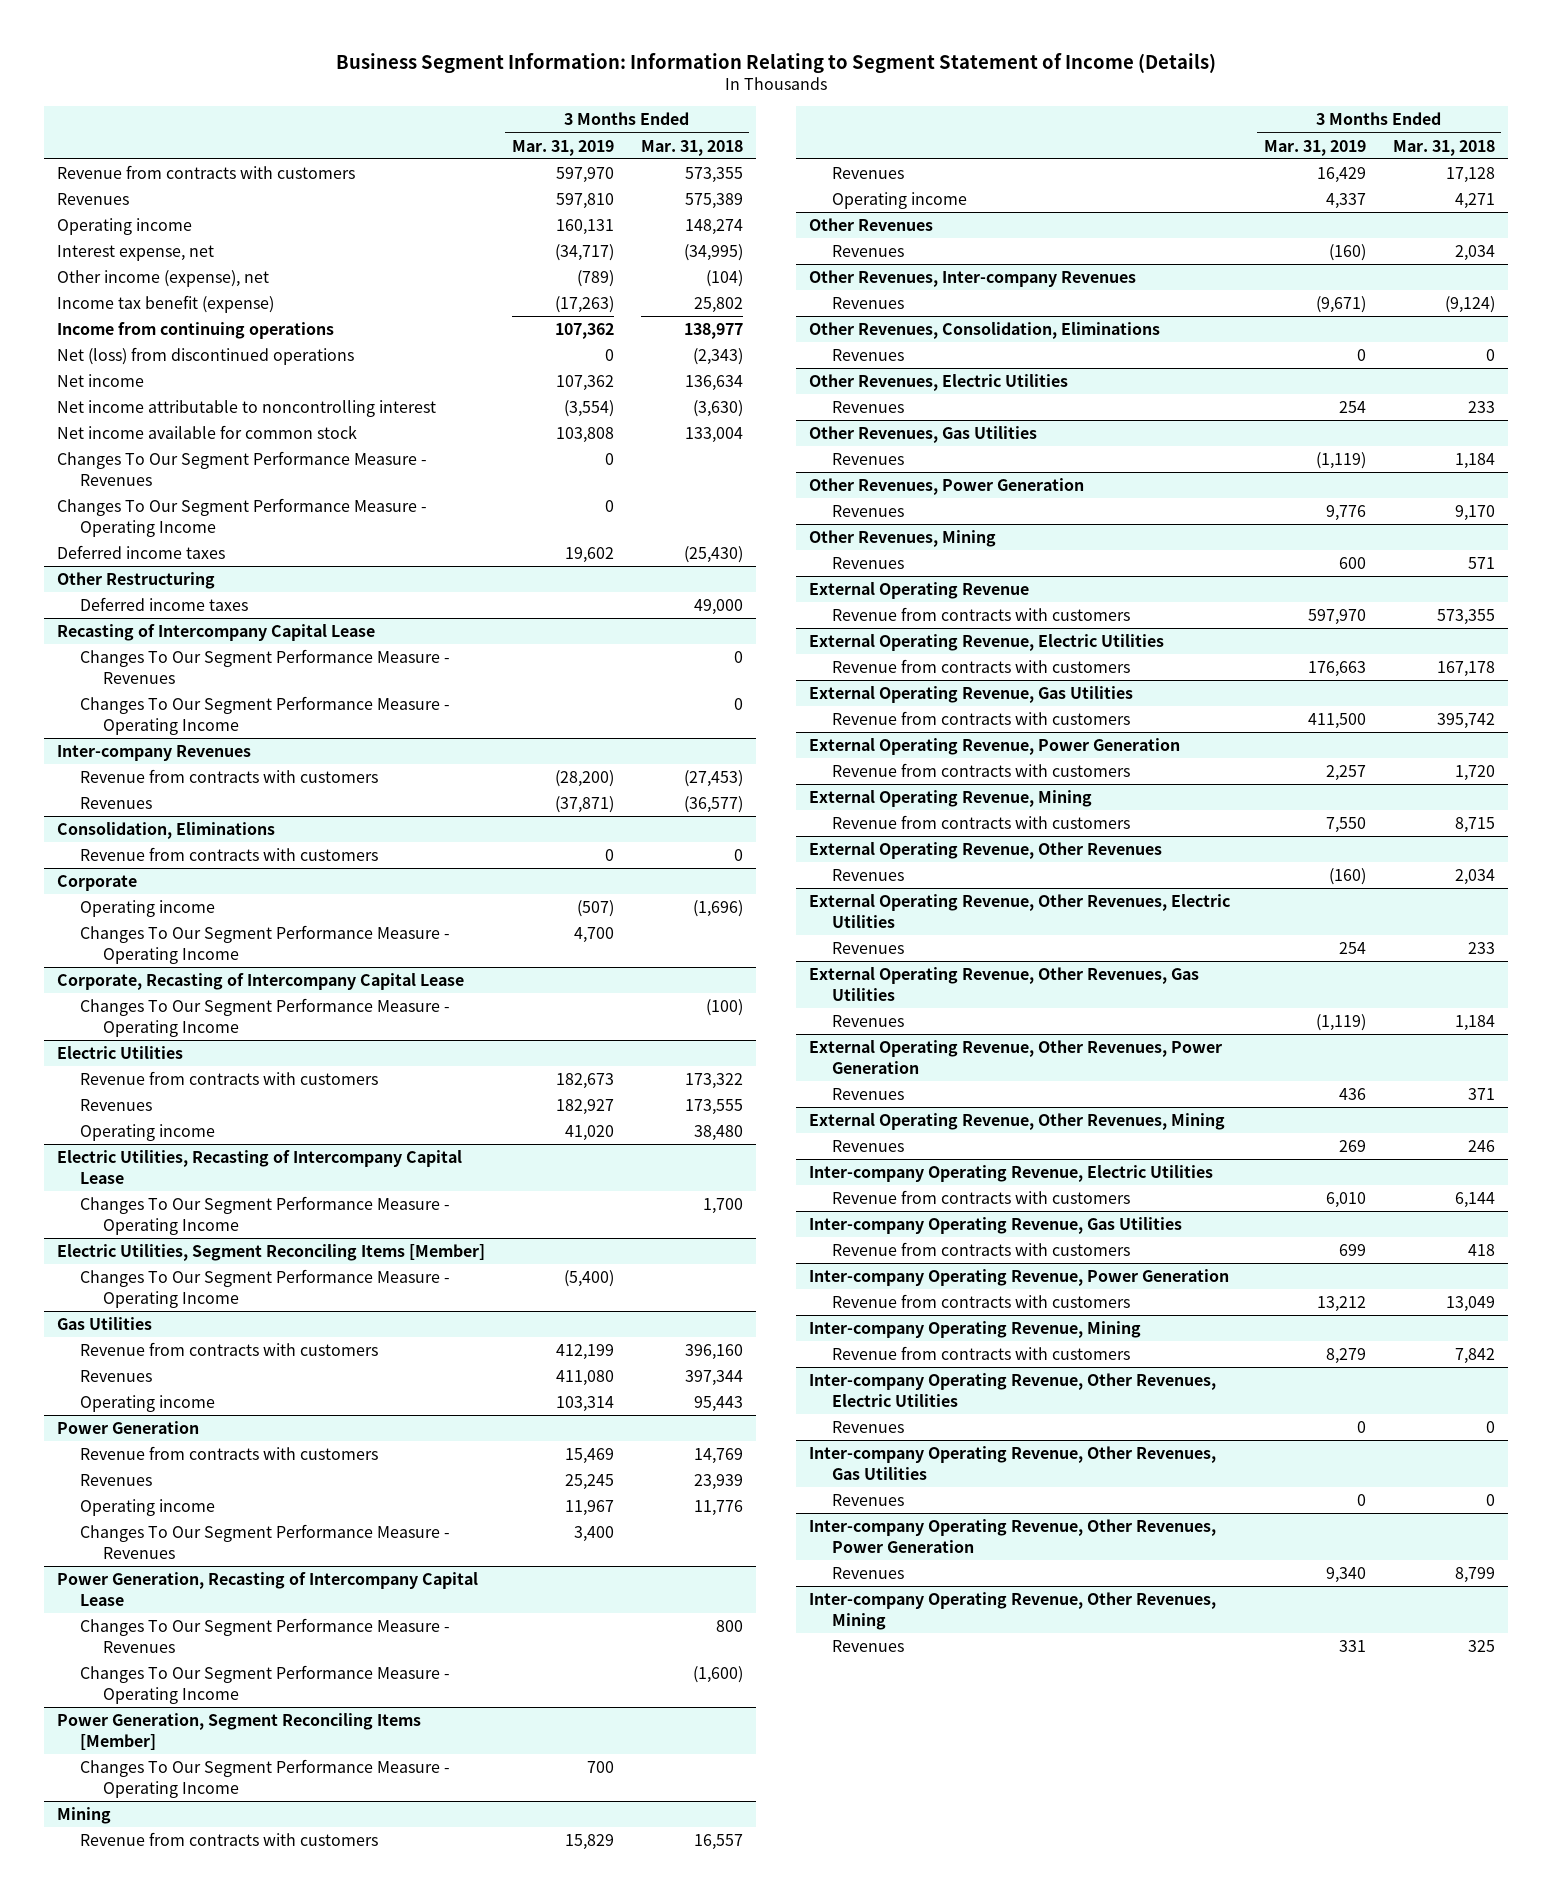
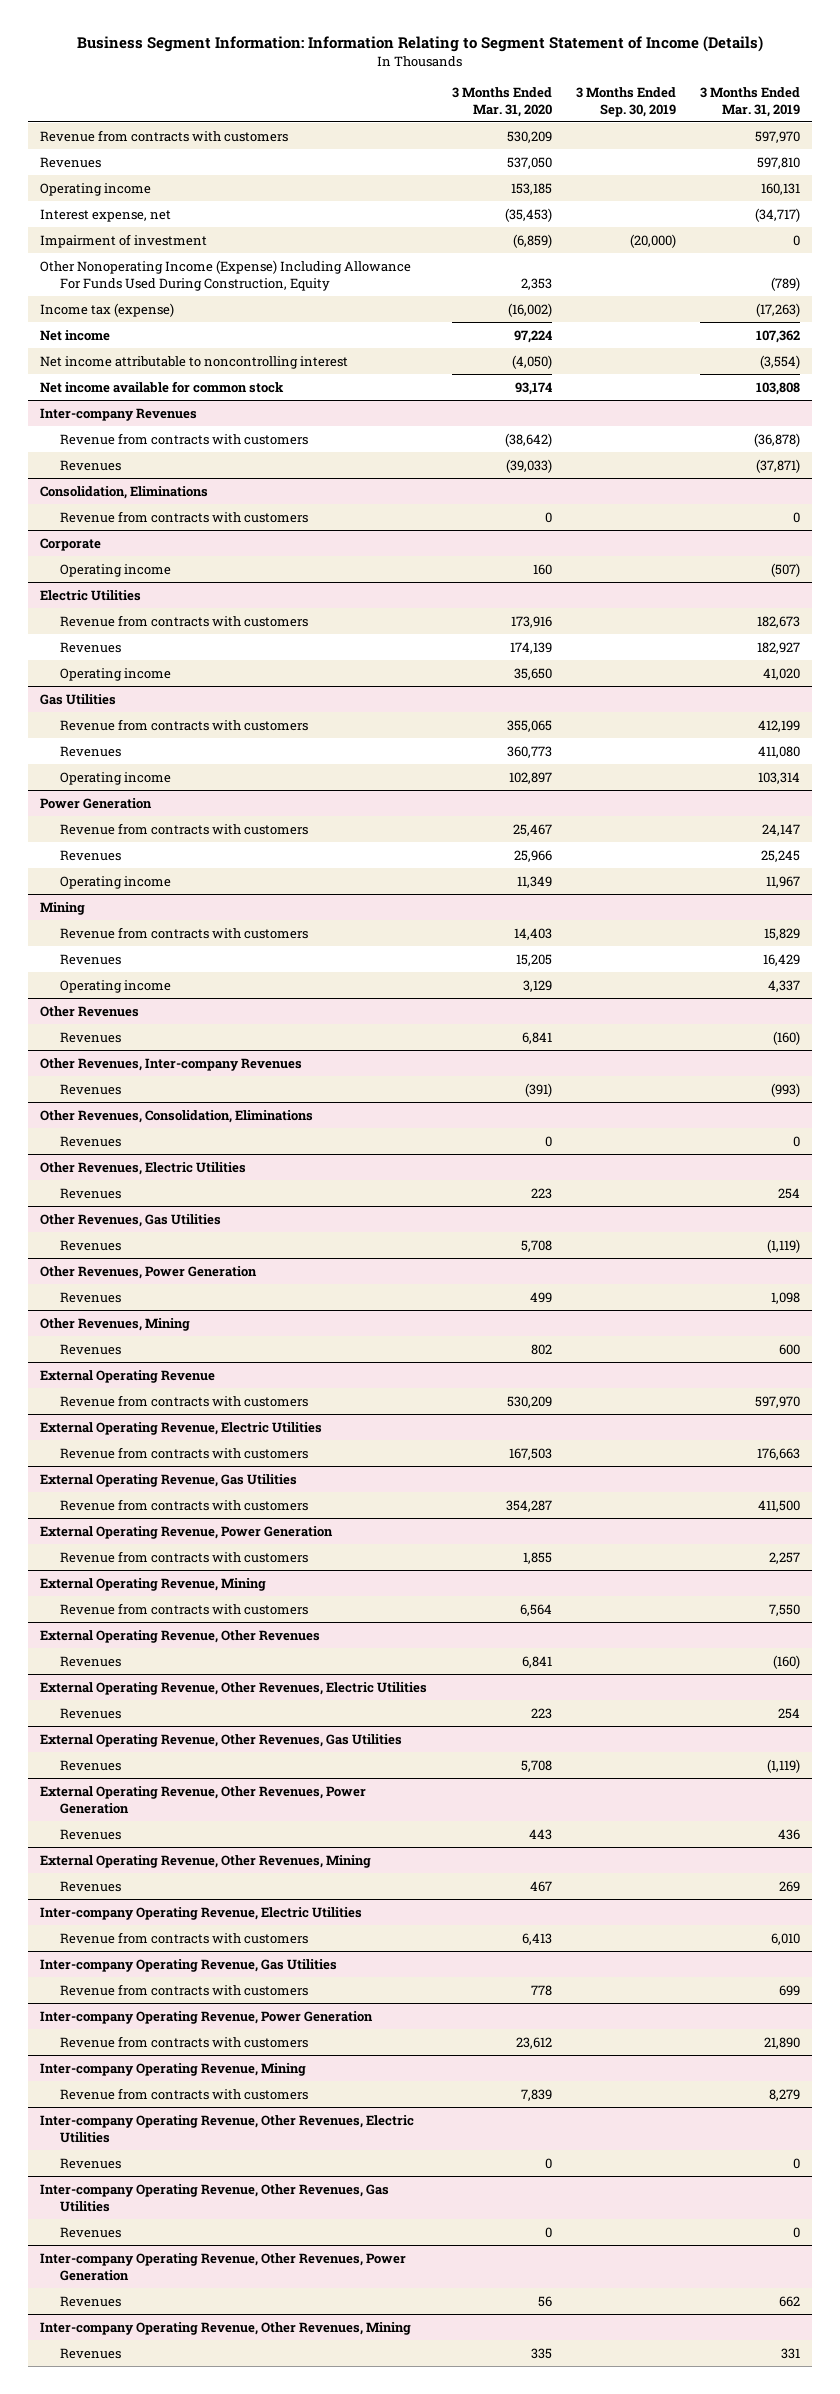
- | 3 Months Ended Mar. 31, 2019 | 3 Months Ended Mar. 31, 2018
+ | 3 Months Ended Mar. 31, 2020 | 3 Months Ended Sep. 30, 2019 | 3 Months Ended Mar. 31, 2019
- Other income (expense), net | (789) | (104)
- Income tax benefit (expense) | (17,263) | 25,802
- Income from continuing operations | 107,362 | 138,977
- Net (loss) from discontinued operations | 0 | (2,343)
+ Impairment of investment | (6,859) | (20,000) | 0
+ Other Nonoperating Income (Expense) Including Allowance For Funds Used During Construction, Equity | 2,353 | | (789)
+ Income tax (expense) | (16,002) | | (17,263)
- Changes To Our Segment Performance Measure - Revenues | 0 |
- Changes To Our Segment Performance Measure - Operating Income | 0 |
- Deferred income taxes | 19,602 | (25,430)
- Other Restructuring
- Deferred income taxes | | 49,000
- Recasting of Intercompany Capital Lease
- Changes To Our Segment Performance Measure - Revenues | | 0
- Changes To Our Segment Performance Measure - Operating Income | | 0
@ Inter-company Revenues
- Revenue from contracts with customers | (28,200) | (27,453)
+ Revenue from contracts with customers | (38,642) | | (36,878)
@ Corporate
- Changes To Our Segment Performance Measure - Operating Income | 4,700 |
- Corporate, Recasting of Intercompany Capital Lease
- Changes To Our Segment Performance Measure - Operating Income | | (100)
- Electric Utilities, Recasting of Intercompany Capital Lease
- Changes To Our Segment Performance Measure - Operating Income | | 1,700
- Electric Utilities, Segment Reconciling Items [Member]
- Changes To Our Segment Performance Measure - Operating Income | (5,400) |
@ Power Generation
- Revenue from contracts with customers | 15,469 | 14,769
+ Revenue from contracts with customers | 25,467 | | 24,147
- Changes To Our Segment Performance Measure - Revenues | 3,400 |
- Power Generation, Recasting of Intercompany Capital Lease
- Changes To Our Segment Performance Measure - Revenues | | 800
- Changes To Our Segment Performance Measure - Operating Income | | (1,600)
- Power Generation, Segment Reconciling Items [Member]
- Changes To Our Segment Performance Measure - Operating Income | 700 |
@ Other Revenues, Inter-company Revenues
- Revenues | (9,671) | (9,124)
+ Revenues | (391) | | (993)
@ Other Revenues, Power Generation
- Revenues | 9,776 | 9,170
+ Revenues | 499 | | 1,098
@ Inter-company Operating Revenue, Power Generation
- Revenue from contracts with customers | 13,212 | 13,049
+ Revenue from contracts with customers | 23,612 | | 21,890
@ Inter-company Operating Revenue, Other Revenues, Power Generation
- Revenues | 9,340 | 8,799
+ Revenues | 56 | | 662

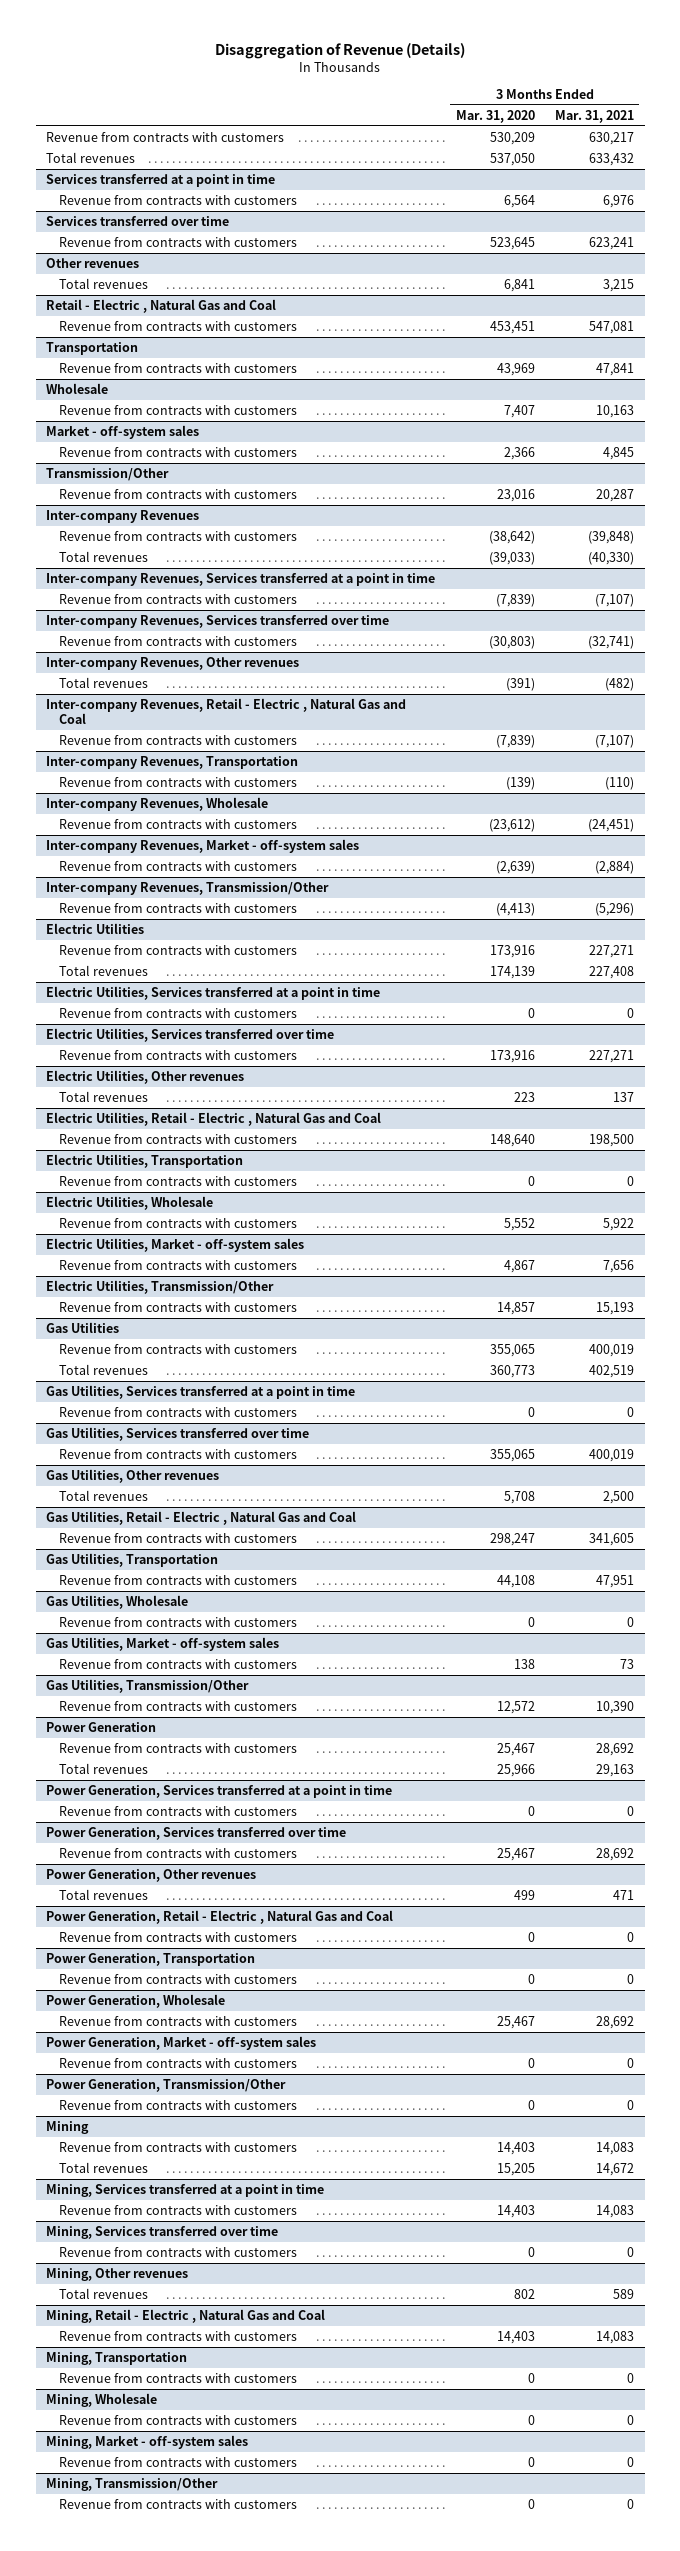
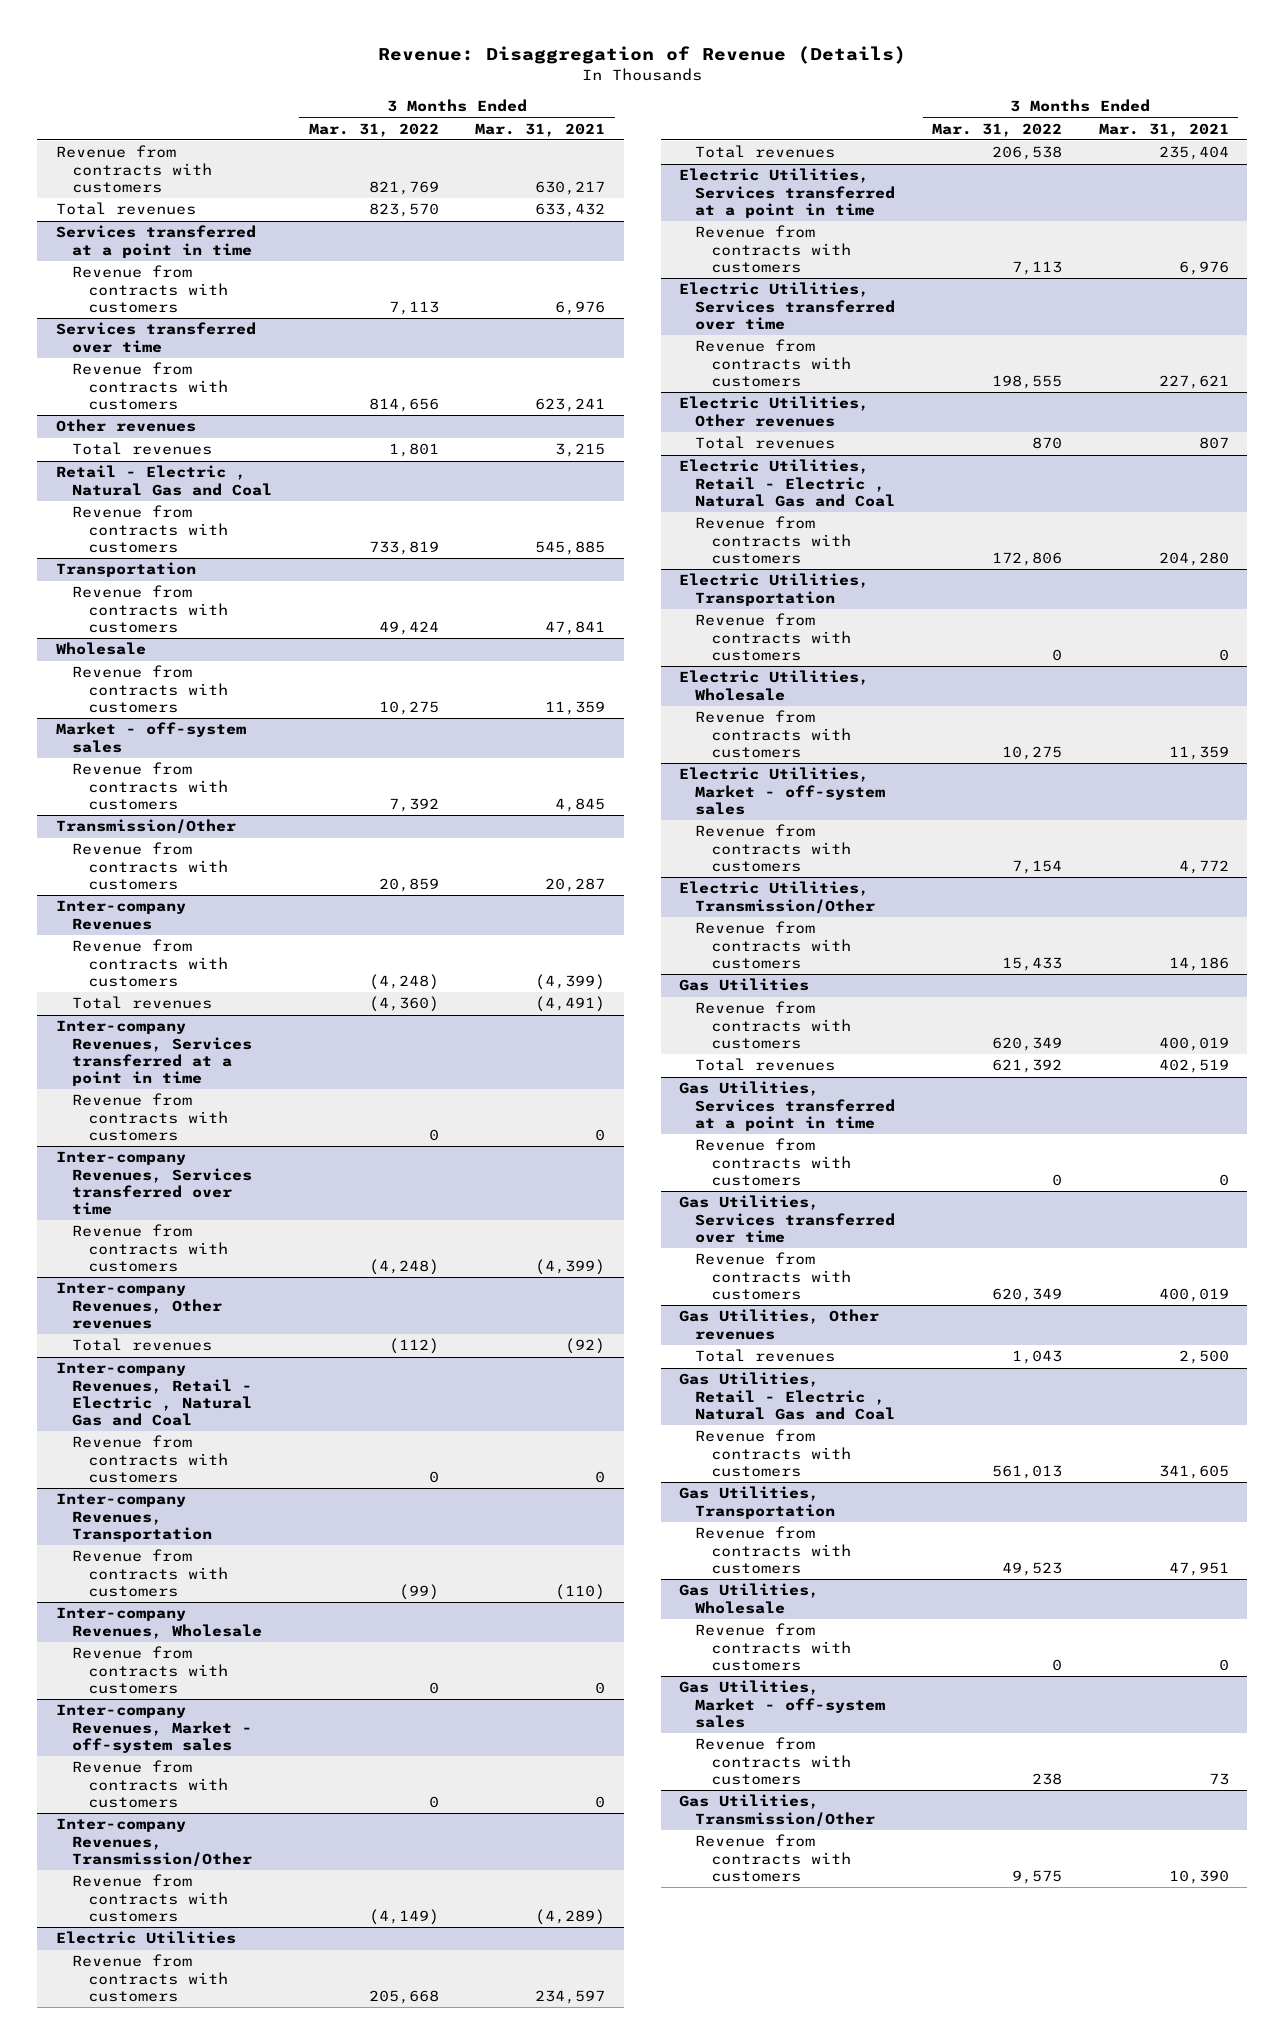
- Disaggregation of Revenue (Details)
+ Revenue: Disaggregation of Revenue (Details)
- | 3 Months Ended Mar. 31, 2020 | 3 Months Ended Mar. 31, 2021
+ | 3 Months Ended Mar. 31, 2022 | 3 Months Ended Mar. 31, 2021
@ Retail - Electric , Natural Gas and Coal
- Revenue from contracts with customers | 453,451 | 547,081
+ Revenue from contracts with customers | 733,819 | 545,885
@ Wholesale
- Revenue from contracts with customers | 7,407 | 10,163
+ Revenue from contracts with customers | 10,275 | 11,359
@ Inter-company Revenues
- Revenue from contracts with customers | (38,642) | (39,848)
- Total revenues | (39,033) | (40,330)
+ Revenue from contracts with customers | (4,248) | (4,399)
+ Total revenues | (4,360) | (4,491)
@ Inter-company Revenues, Services transferred at a point in time
- Revenue from contracts with customers | (7,839) | (7,107)
+ Revenue from contracts with customers | 0 | 0
@ Inter-company Revenues, Services transferred over time
- Revenue from contracts with customers | (30,803) | (32,741)
+ Revenue from contracts with customers | (4,248) | (4,399)
@ Inter-company Revenues, Other revenues
- Total revenues | (391) | (482)
+ Total revenues | (112) | (92)
@ Inter-company Revenues, Retail - Electric , Natural Gas and Coal
- Revenue from contracts with customers | (7,839) | (7,107)
+ Revenue from contracts with customers | 0 | 0
@ Inter-company Revenues, Wholesale
- Revenue from contracts with customers | (23,612) | (24,451)
+ Revenue from contracts with customers | 0 | 0
@ Inter-company Revenues, Market - off-system sales
- Revenue from contracts with customers | (2,639) | (2,884)
+ Revenue from contracts with customers | 0 | 0
@ Inter-company Revenues, Transmission/Other
- Revenue from contracts with customers | (4,413) | (5,296)
+ Revenue from contracts with customers | (4,149) | (4,289)
@ Electric Utilities
- Revenue from contracts with customers | 173,916 | 227,271
- Total revenues | 174,139 | 227,408
+ Revenue from contracts with customers | 205,668 | 234,597
+ Total revenues | 206,538 | 235,404
@ Electric Utilities, Services transferred at a point in time
- Revenue from contracts with customers | 0 | 0
+ Revenue from contracts with customers | 7,113 | 6,976
@ Electric Utilities, Services transferred over time
- Revenue from contracts with customers | 173,916 | 227,271
+ Revenue from contracts with customers | 198,555 | 227,621
@ Electric Utilities, Other revenues
- Total revenues | 223 | 137
+ Total revenues | 870 | 807
@ Electric Utilities, Retail - Electric , Natural Gas and Coal
- Revenue from contracts with customers | 148,640 | 198,500
+ Revenue from contracts with customers | 172,806 | 204,280
@ Electric Utilities, Wholesale
- Revenue from contracts with customers | 5,552 | 5,922
+ Revenue from contracts with customers | 10,275 | 11,359
@ Electric Utilities, Market - off-system sales
- Revenue from contracts with customers | 4,867 | 7,656
+ Revenue from contracts with customers | 7,154 | 4,772
@ Electric Utilities, Transmission/Other
- Revenue from contracts with customers | 14,857 | 15,193
+ Revenue from contracts with customers | 15,433 | 14,186
- Power Generation
- Revenue from contracts with customers | 25,467 | 28,692
- Total revenues | 25,966 | 29,163
- Power Generation, Services transferred at a point in time
- Revenue from contracts with customers | 0 | 0
- Power Generation, Services transferred over time
- Revenue from contracts with customers | 25,467 | 28,692
- Power Generation, Other revenues
- Total revenues | 499 | 471
- Power Generation, Retail - Electric , Natural Gas and Coal
- Revenue from contracts with customers | 0 | 0
- Power Generation, Transportation
- Revenue from contracts with customers | 0 | 0
- Power Generation, Wholesale
- Revenue from contracts with customers | 25,467 | 28,692
- Power Generation, Market - off-system sales
- Revenue from contracts with customers | 0 | 0
- Power Generation, Transmission/Other
- Revenue from contracts with customers | 0 | 0
- Mining
- Revenue from contracts with customers | 14,403 | 14,083
- Total revenues | 15,205 | 14,672
- Mining, Services transferred at a point in time
- Revenue from contracts with customers | 14,403 | 14,083
- Mining, Services transferred over time
- Revenue from contracts with customers | 0 | 0
- Mining, Other revenues
- Total revenues | 802 | 589
- Mining, Retail - Electric , Natural Gas and Coal
- Revenue from contracts with customers | 14,403 | 14,083
- Mining, Transportation
- Revenue from contracts with customers | 0 | 0
- Mining, Wholesale
- Revenue from contracts with customers | 0 | 0
- Mining, Market - off-system sales
- Revenue from contracts with customers | 0 | 0
- Mining, Transmission/Other
- Revenue from contracts with customers | 0 | 0

